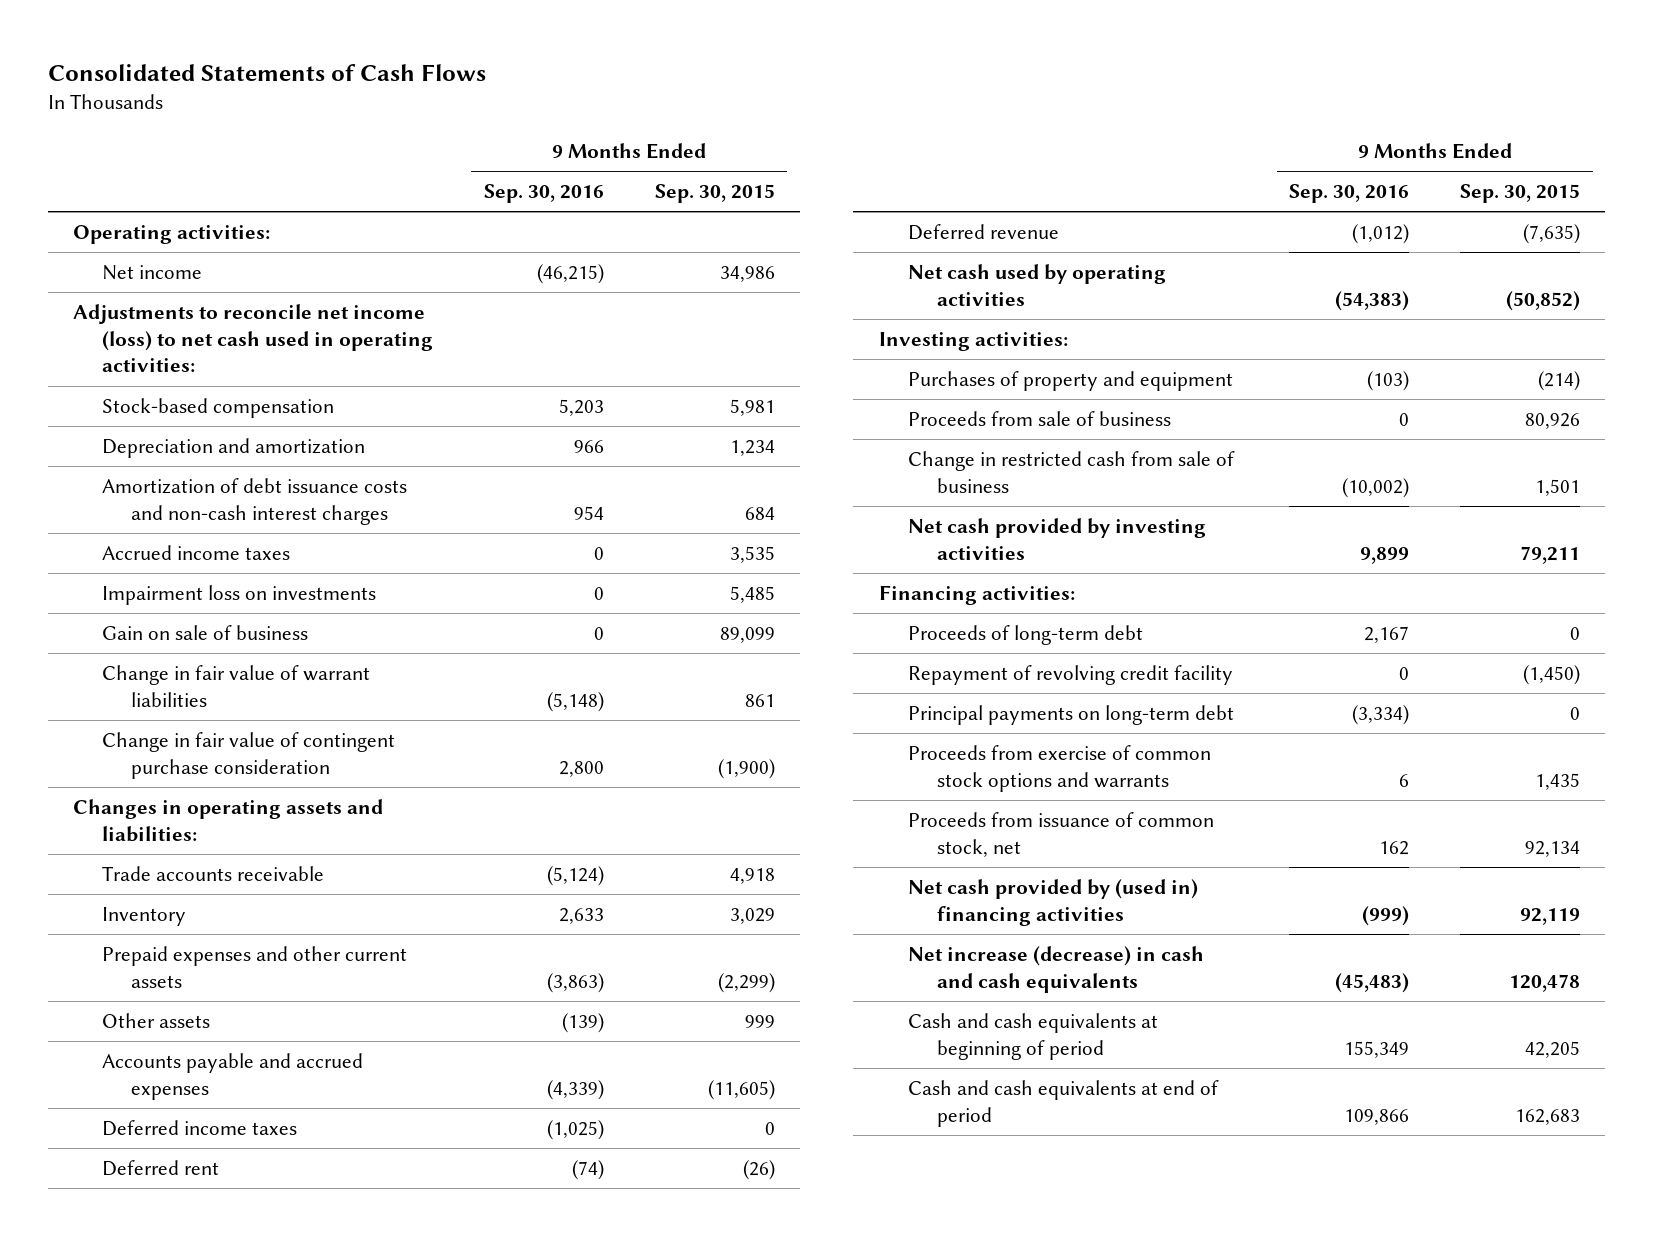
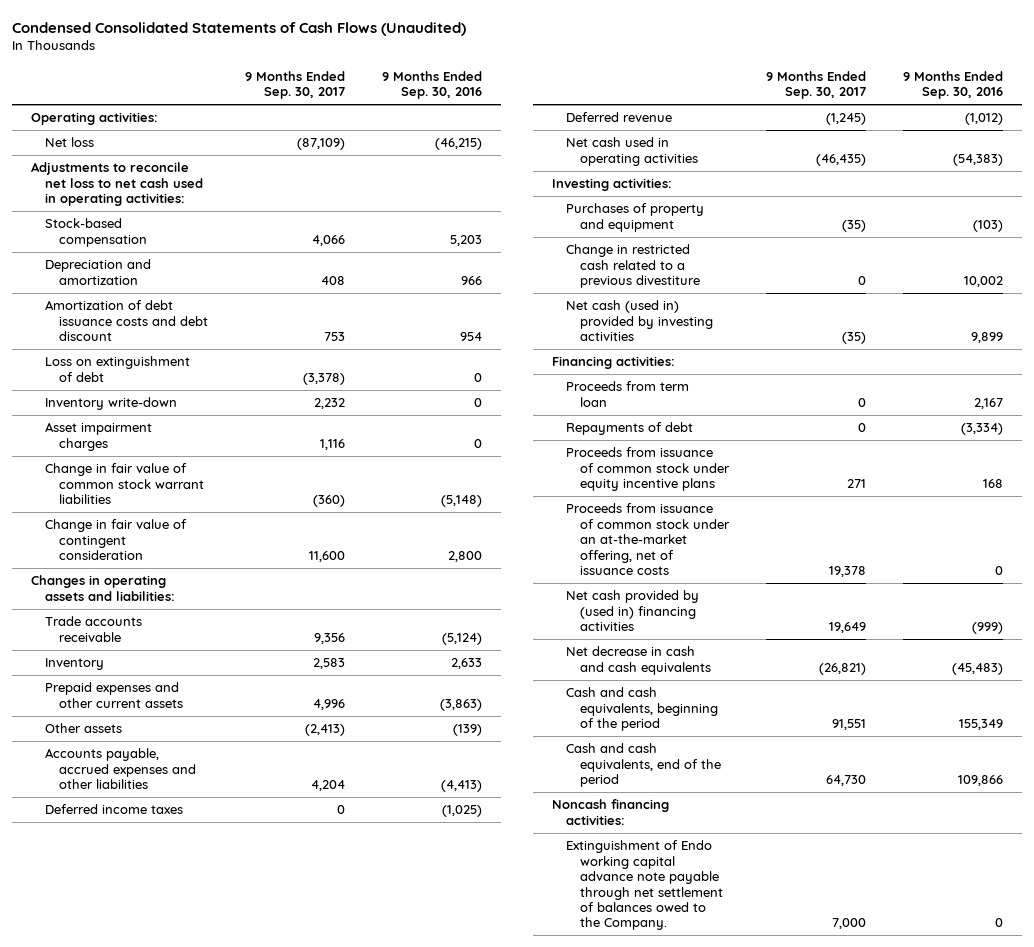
- Consolidated Statements of Cash Flows
+ Condensed Consolidated Statements of Cash Flows (Unaudited)
- | 9 Months Ended Sep. 30, 2016 | 9 Months Ended Sep. 30, 2015
+ | 9 Months Ended Sep. 30, 2017 | 9 Months Ended Sep. 30, 2016
- Net income | (46,215) | 34,986
- Adjustments to reconcile net income (loss) to net cash used in operating activities:
+ Net loss | (87,109) | (46,215)
+ Adjustments to reconcile net loss to net cash used in operating activities:
- Amortization of debt issuance costs and non-cash interest charges | 954 | 684
- Accrued income taxes | 0 | 3,535
- Impairment loss on investments | 0 | 5,485
- Gain on sale of business | 0 | 89,099
- Change in fair value of warrant liabilities | (5,148) | 861
- Change in fair value of contingent purchase consideration | 2,800 | (1,900)
+ Amortization of debt issuance costs and debt discount | 753 | 954
+ Loss on extinguishment of debt | (3,378) | 0
+ Inventory write-down | 2,232 | 0
+ Asset impairment charges | 1,116 | 0
+ Change in fair value of common stock warrant liabilities | (360) | (5,148)
+ Change in fair value of contingent consideration | 11,600 | 2,800
- Accounts payable and accrued expenses | (4,339) | (11,605)
+ Accounts payable, accrued expenses and other liabilities | 4,204 | (4,413)
- Deferred rent | (74) | (26)
- Net cash used by operating activities | (54,383) | (50,852)
+ Net cash used in operating activities | (46,435) | (54,383)
- Proceeds from sale of business | 0 | 80,926
- Change in restricted cash from sale of business | (10,002) | 1,501
- Net cash provided by investing activities | 9,899 | 79,211
+ Change in restricted cash related to a previous divestiture | 0 | 10,002
+ Net cash (used in) provided by investing activities | (35) | 9,899
- Proceeds of long-term debt | 2,167 | 0
- Repayment of revolving credit facility | 0 | (1,450)
- Principal payments on long-term debt | (3,334) | 0
- Proceeds from exercise of common stock options and warrants | 6 | 1,435
- Proceeds from issuance of common stock, net | 162 | 92,134
+ Proceeds from term loan | 0 | 2,167
+ Repayments of debt | 0 | (3,334)
+ Proceeds from issuance of common stock under equity incentive plans | 271 | 168
+ Proceeds from issuance of common stock under an at-the-market offering, net of issuance costs | 19,378 | 0
- Net increase (decrease) in cash and cash equivalents | (45,483) | 120,478
- Cash and cash equivalents at beginning of period | 155,349 | 42,205
- Cash and cash equivalents at end of period | 109,866 | 162,683
+ Net decrease in cash and cash equivalents | (26,821) | (45,483)
+ Cash and cash equivalents, beginning of the period | 91,551 | 155,349
+ Cash and cash equivalents, end of the period | 64,730 | 109,866
+ Noncash financing activities:
+ Extinguishment of Endo working capital advance note payable through net settlement of balances owed to the Company. | 7,000 | 0

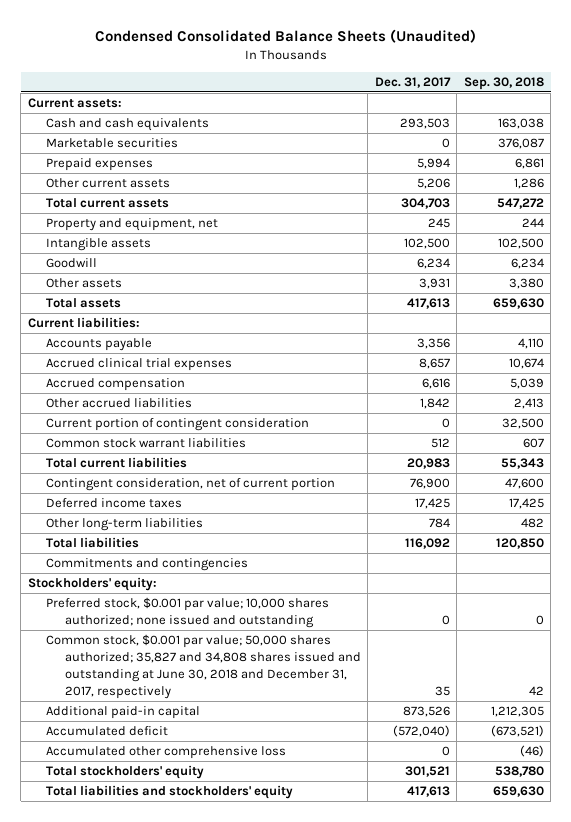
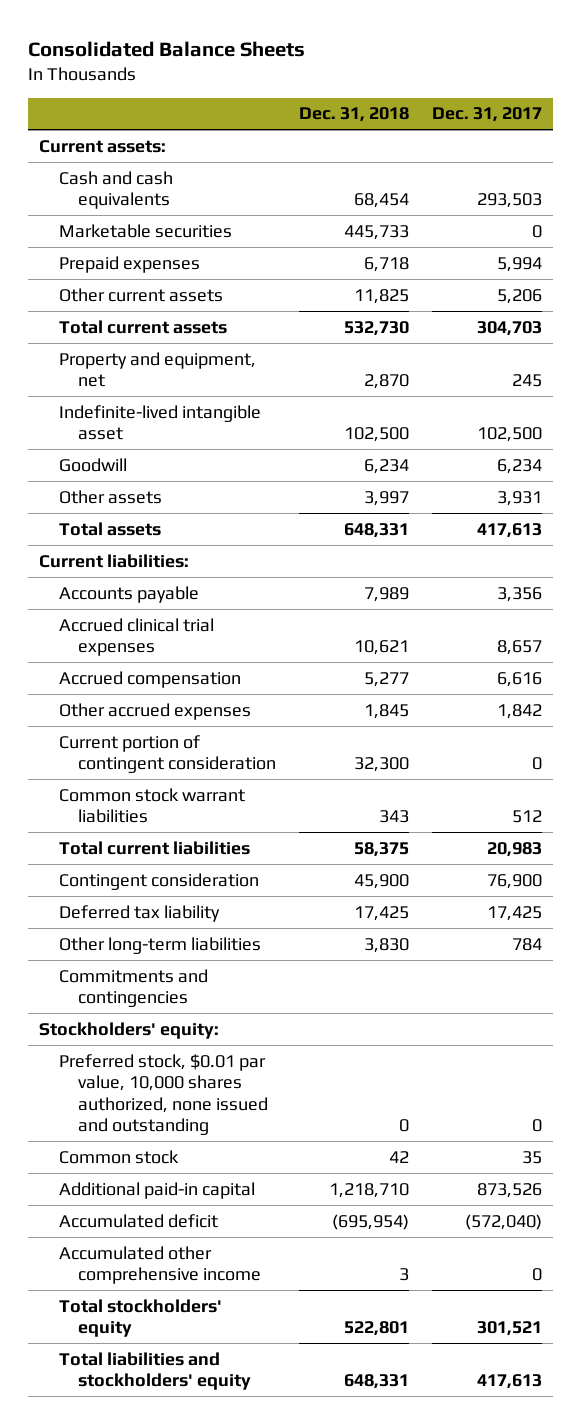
- Condensed Consolidated Balance Sheets (Unaudited)
+ Consolidated Balance Sheets
- | Dec. 31, 2017 | Sep. 30, 2018
+ | Dec. 31, 2018 | Dec. 31, 2017
- Intangible assets | 102,500 | 102,500
+ Indefinite-lived intangible asset | 102,500 | 102,500
- Other accrued liabilities | 1,842 | 2,413
+ Other accrued expenses | 1,845 | 1,842
- Contingent consideration, net of current portion | 76,900 | 47,600
- Deferred income taxes | 17,425 | 17,425
+ Contingent consideration | 45,900 | 76,900
+ Deferred tax liability | 17,425 | 17,425
- Total liabilities | 116,092 | 120,850
- Preferred stock, $0.001 par value; 10,000 shares authorized; none issued and outstanding | 0 | 0
- Common stock, $0.001 par value; 50,000 shares authorized; 35,827 and 34,808 shares issued and outstanding at June 30, 2018 and December 31, 2017, respectively | 35 | 42
+ Preferred stock, $0.01 par value, 10,000 shares authorized, none issued and outstanding | 0 | 0
+ Common stock | 42 | 35
- Accumulated other comprehensive loss | 0 | (46)
+ Accumulated other comprehensive income | 3 | 0

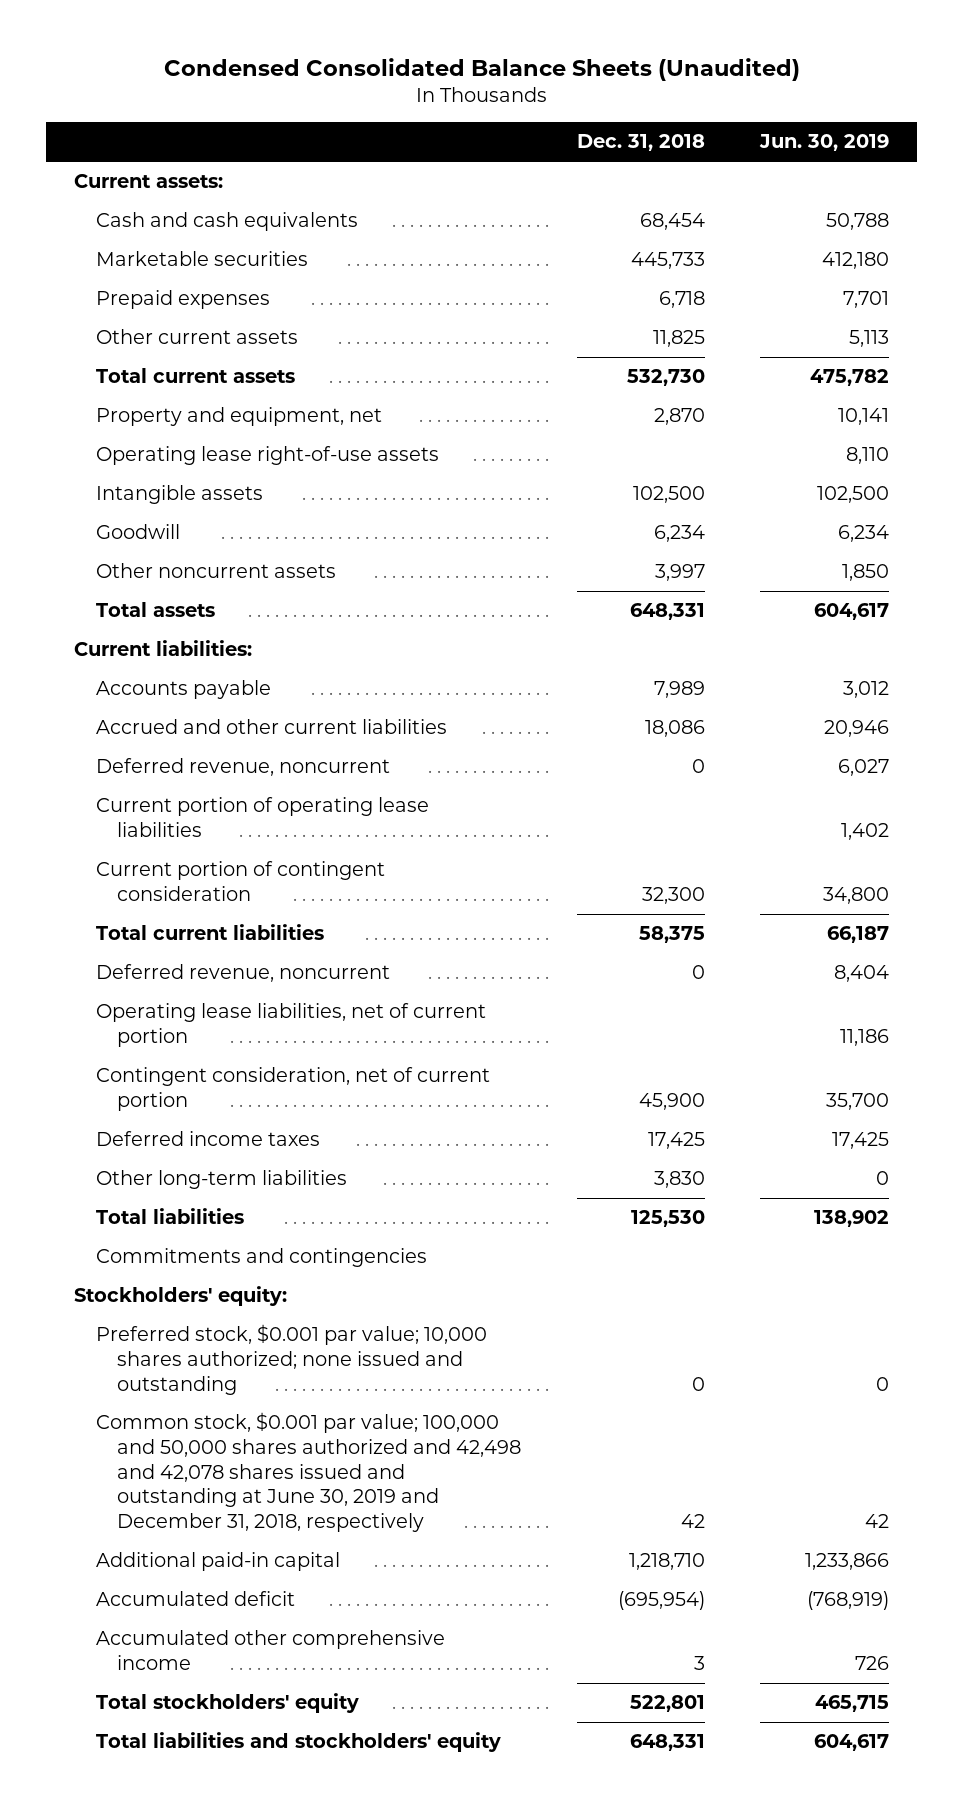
- Consolidated Balance Sheets
+ Condensed Consolidated Balance Sheets (Unaudited)
- | Dec. 31, 2018 | Dec. 31, 2017
+ | Dec. 31, 2018 | Jun. 30, 2019
- Indefinite-lived intangible asset | 102,500 | 102,500
+ Operating lease right-of-use assets | | 8,110
+ Intangible assets | 102,500 | 102,500
- Other assets | 3,997 | 3,931
+ Other noncurrent assets | 3,997 | 1,850
- Accrued clinical trial expenses | 10,621 | 8,657
- Accrued compensation | 5,277 | 6,616
- Other accrued expenses | 1,845 | 1,842
+ Accrued and other current liabilities | 18,086 | 20,946
+ Deferred revenue, noncurrent | 0 | 6,027
+ Current portion of operating lease liabilities | | 1,402
- Common stock warrant liabilities | 343 | 512
- Contingent consideration | 45,900 | 76,900
- Deferred tax liability | 17,425 | 17,425
+ Deferred revenue, noncurrent | 0 | 8,404
+ Operating lease liabilities, net of current portion | | 11,186
+ Contingent consideration, net of current portion | 45,900 | 35,700
+ Deferred income taxes | 17,425 | 17,425
+ Total liabilities | 125,530 | 138,902
- Preferred stock, $0.01 par value, 10,000 shares authorized, none issued and outstanding | 0 | 0
- Common stock | 42 | 35
+ Preferred stock, $0.001 par value; 10,000 shares authorized; none issued and outstanding | 0 | 0
+ Common stock, $0.001 par value; 100,000 and 50,000 shares authorized and 42,498 and 42,078 shares issued and outstanding at June 30, 2019 and December 31, 2018, respectively | 42 | 42

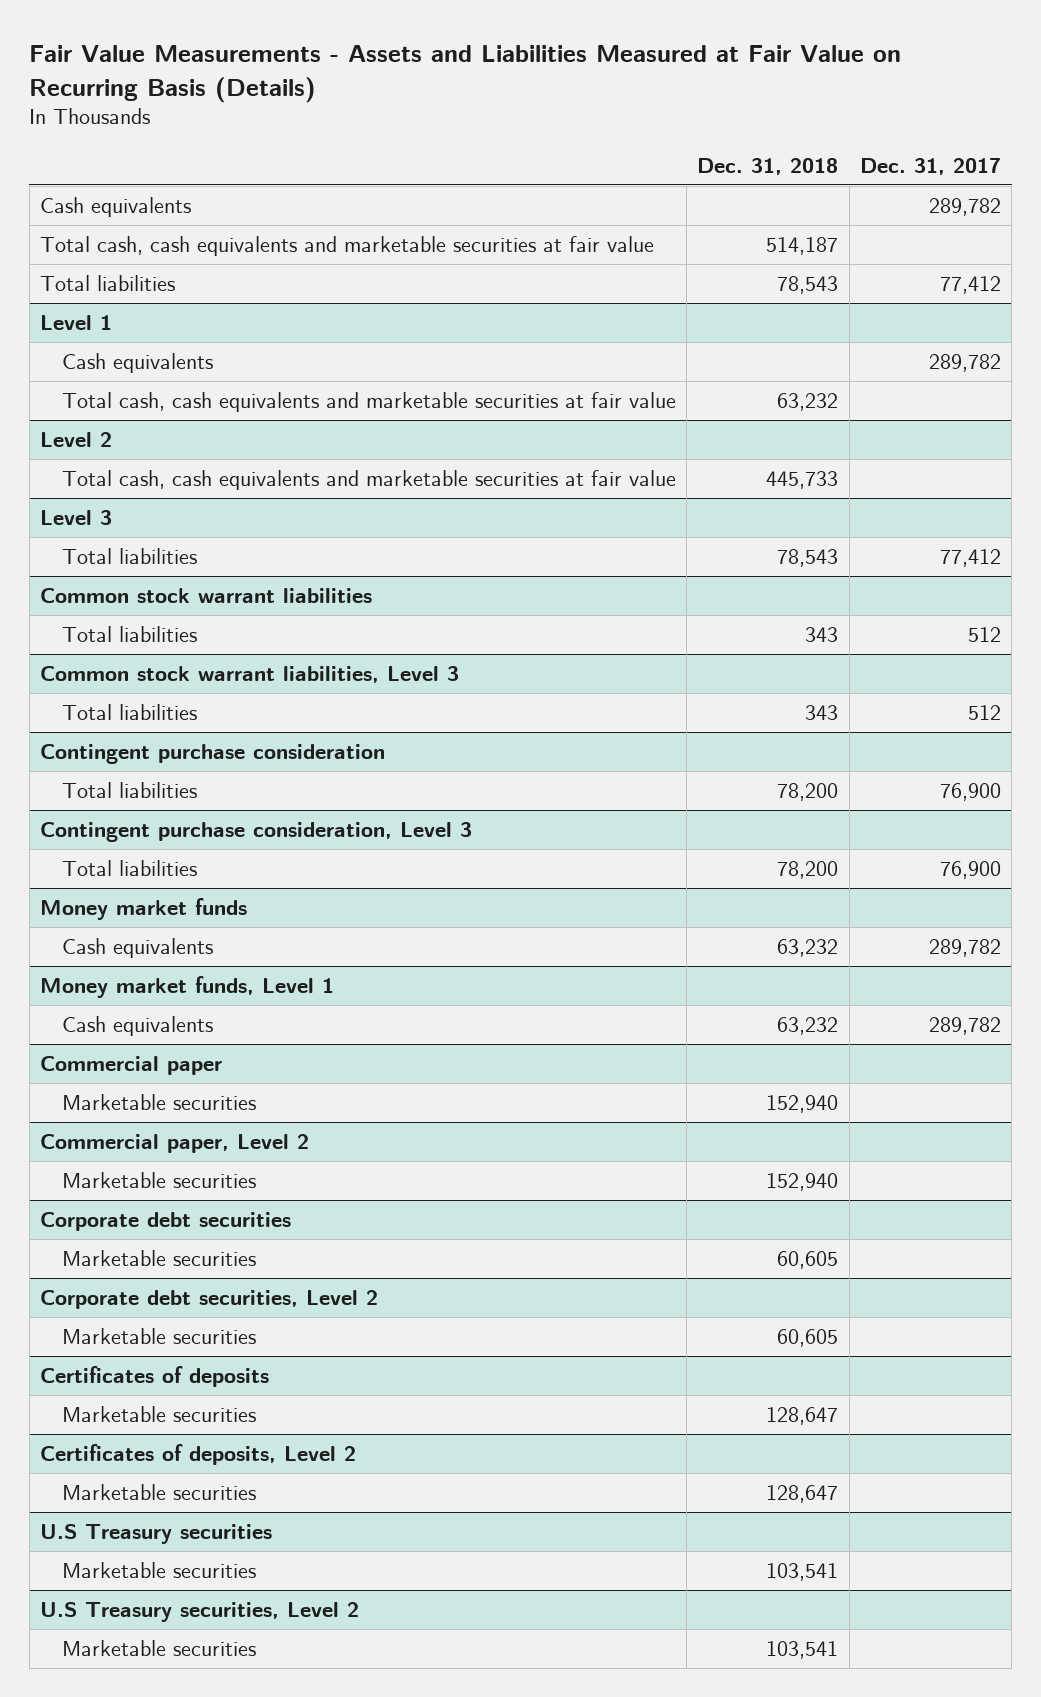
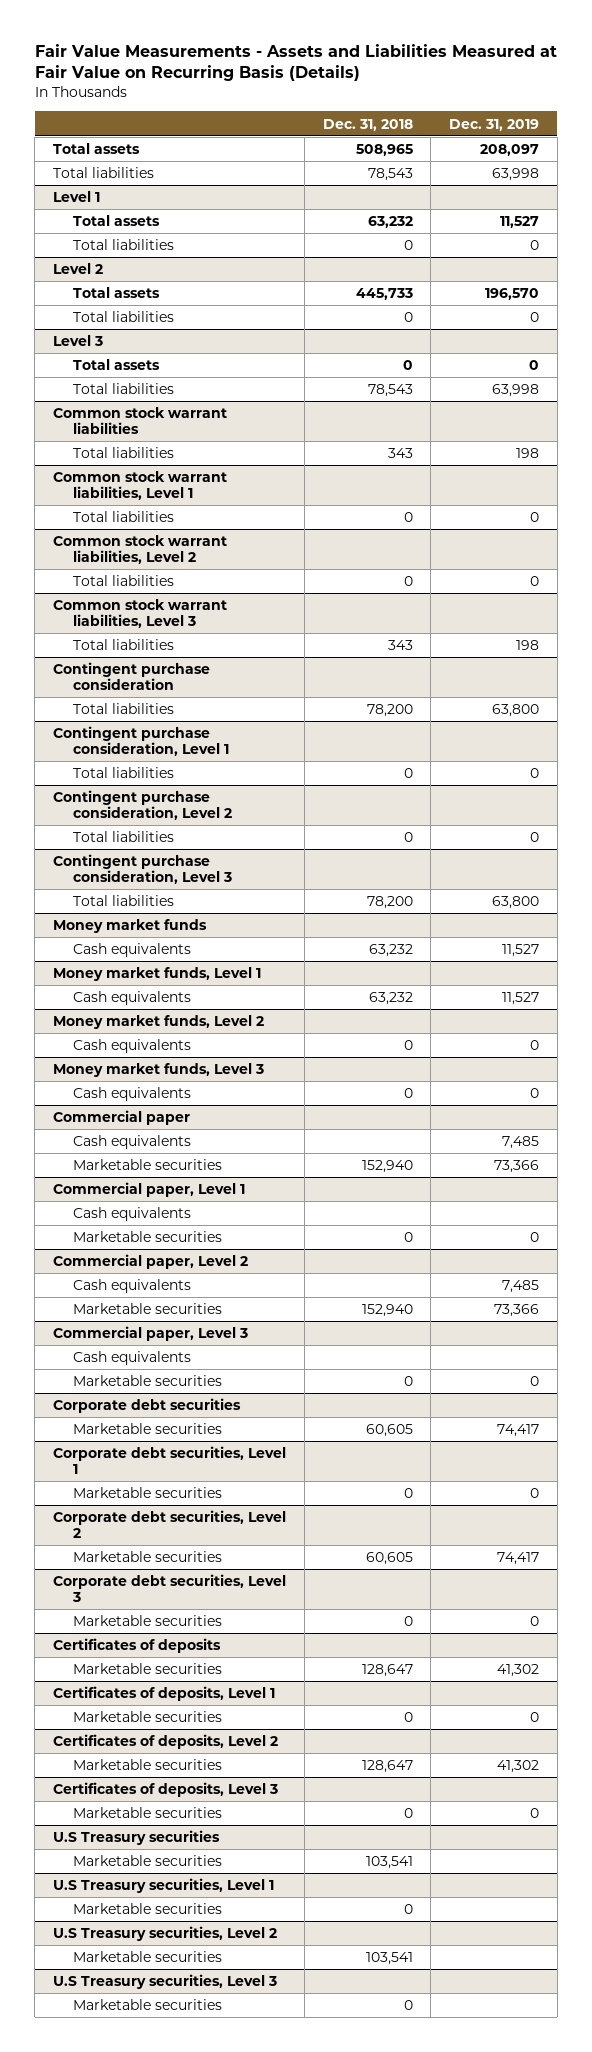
- | Dec. 31, 2018 | Dec. 31, 2017
+ | Dec. 31, 2018 | Dec. 31, 2019
- Cash equivalents | | 289,782
- Total cash, cash equivalents and marketable securities at fair value | 514,187 |
+ Total assets | 508,965 | 208,097
@ Level 1
- Cash equivalents | | 289,782
- Total cash, cash equivalents and marketable securities at fair value | 63,232 |
+ Total assets | 63,232 | 11,527
+ Total liabilities | 0 | 0
@ Level 2
- Total cash, cash equivalents and marketable securities at fair value | 445,733 |
+ Total assets | 445,733 | 196,570
+ Total liabilities | 0 | 0
@ Level 3
+ Total assets | 0 | 0
+ Common stock warrant liabilities, Level 1
+ Total liabilities | 0 | 0
+ Common stock warrant liabilities, Level 2
+ Total liabilities | 0 | 0
+ Contingent purchase consideration, Level 1
+ Total liabilities | 0 | 0
+ Contingent purchase consideration, Level 2
+ Total liabilities | 0 | 0
+ Money market funds, Level 2
+ Cash equivalents | 0 | 0
+ Money market funds, Level 3
+ Cash equivalents | 0 | 0
@ Commercial paper
+ Cash equivalents | | 7,485
+ Commercial paper, Level 1
+ Cash equivalents
+ Marketable securities | 0 | 0
@ Commercial paper, Level 2
+ Cash equivalents | | 7,485
+ Commercial paper, Level 3
+ Cash equivalents
+ Marketable securities | 0 | 0
+ Corporate debt securities, Level 1
+ Marketable securities | 0 | 0
+ Corporate debt securities, Level 3
+ Marketable securities | 0 | 0
+ Certificates of deposits, Level 1
+ Marketable securities | 0 | 0
+ Certificates of deposits, Level 3
+ Marketable securities | 0 | 0
+ U.S Treasury securities, Level 1
+ Marketable securities | 0 |
+ U.S Treasury securities, Level 3
+ Marketable securities | 0 |

